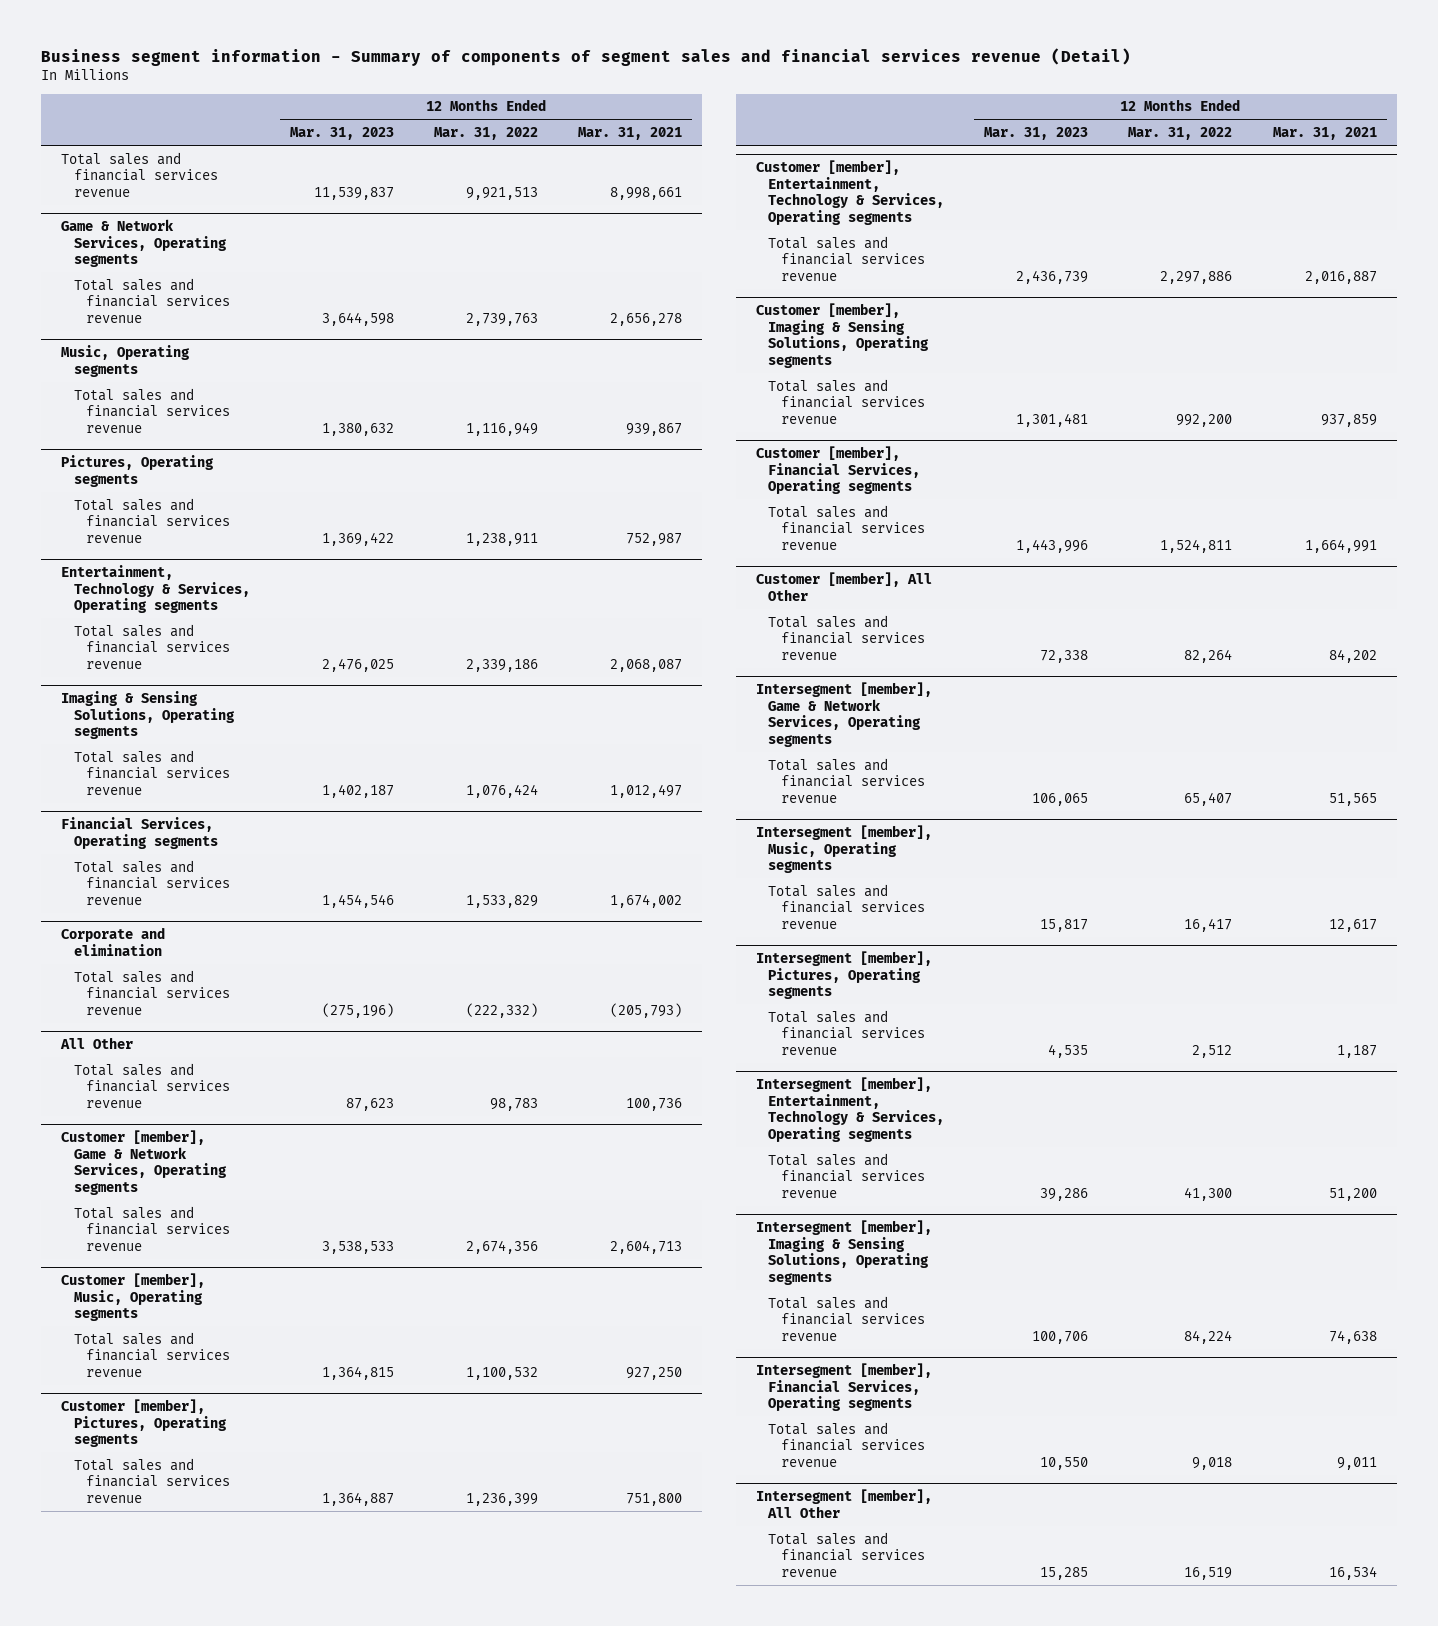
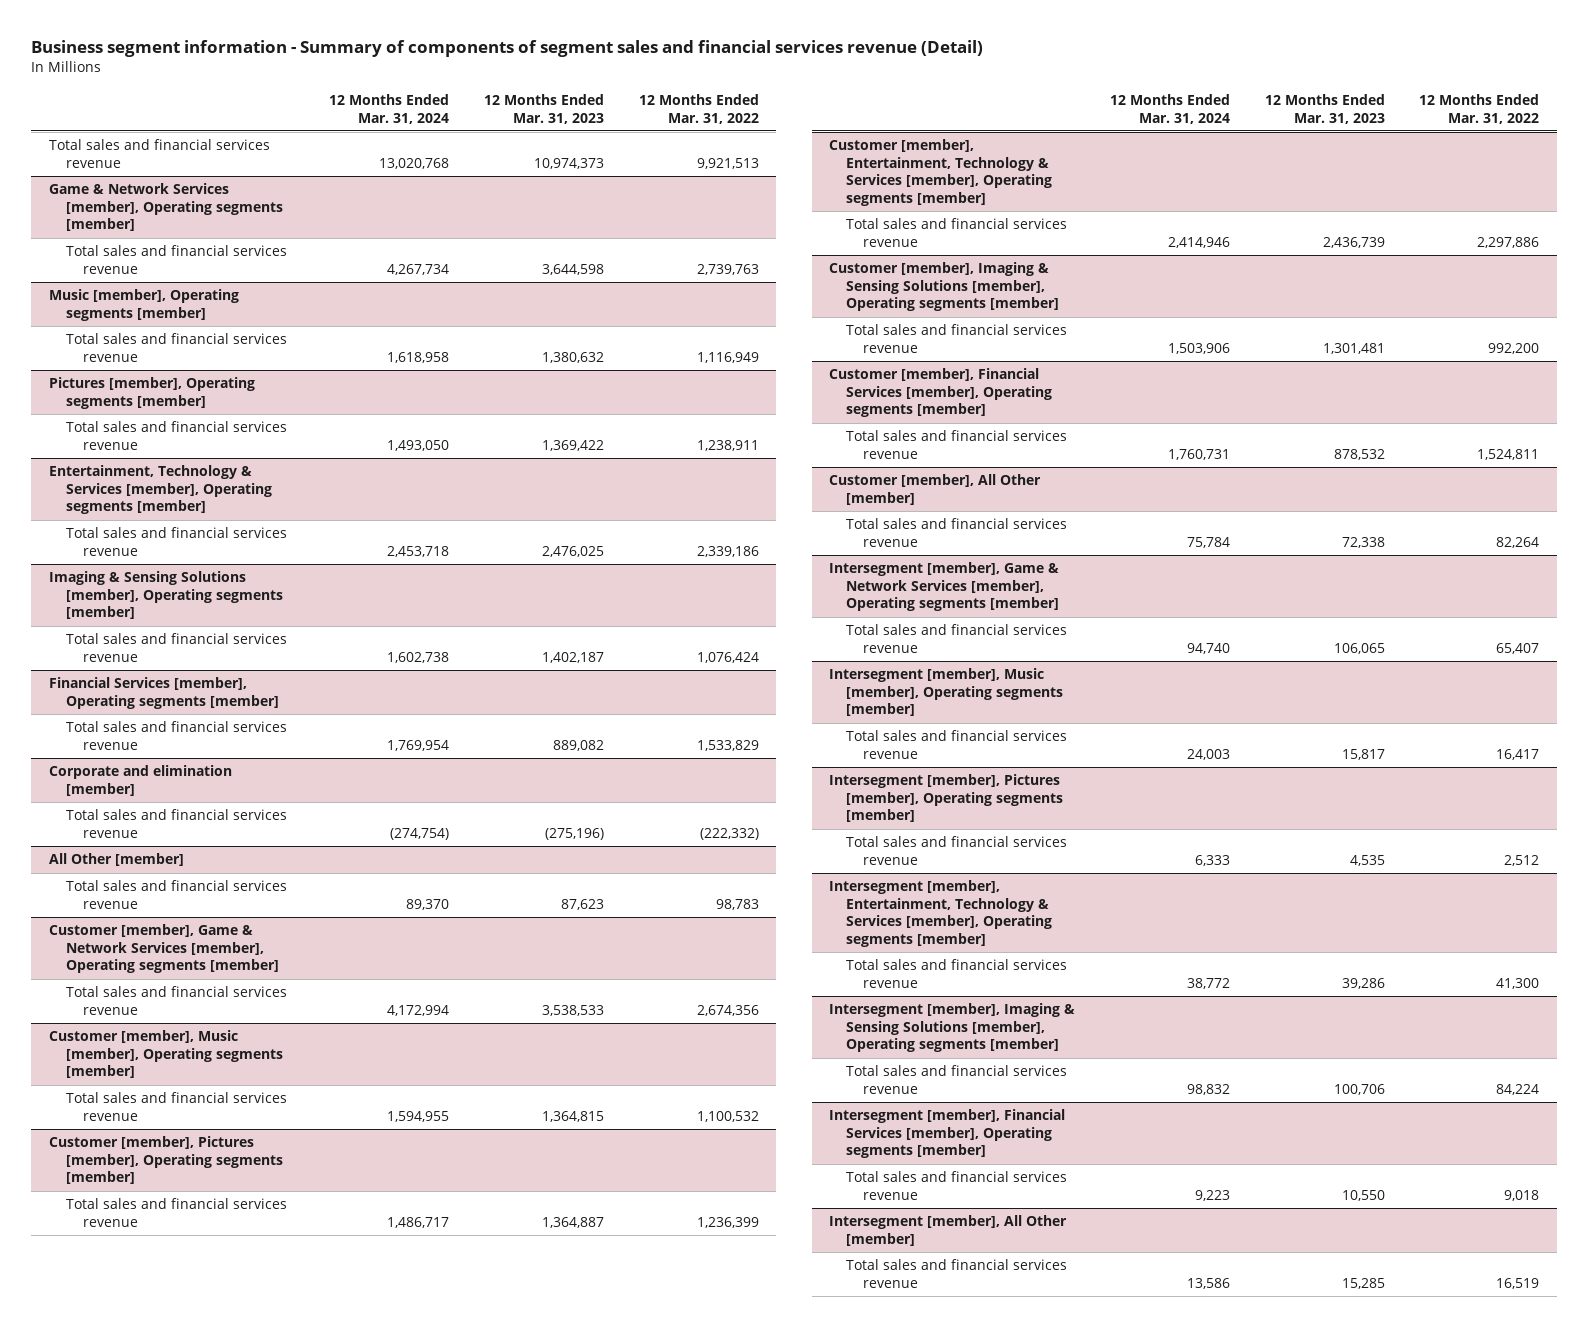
- | 12 Months Ended Mar. 31, 2023 | 12 Months Ended Mar. 31, 2022 | 12 Months Ended Mar. 31, 2021
+ | 12 Months Ended Mar. 31, 2024 | 12 Months Ended Mar. 31, 2023 | 12 Months Ended Mar. 31, 2022
- Total sales and financial services revenue | 11,539,837 | 9,921,513 | 8,998,661
- Game & Network Services, Operating segments
+ Total sales and financial services revenue | 13,020,768 | 10,974,373 | 9,921,513
+ Game & Network Services [member], Operating segments [member]
- Music, Operating segments
+ Music [member], Operating segments [member]
- Pictures, Operating segments
+ Pictures [member], Operating segments [member]
- Entertainment, Technology & Services, Operating segments
+ Entertainment, Technology & Services [member], Operating segments [member]
- Imaging & Sensing Solutions, Operating segments
+ Imaging & Sensing Solutions [member], Operating segments [member]
- Financial Services, Operating segments
- Total sales and financial services revenue | 1,454,546 | 1,533,829 | 1,674,002
- Corporate and elimination
+ Financial Services [member], Operating segments [member]
+ Total sales and financial services revenue | 1,769,954 | 889,082 | 1,533,829
+ Corporate and elimination [member]
- All Other
+ All Other [member]
- Customer [member], Game & Network Services, Operating segments
+ Customer [member], Game & Network Services [member], Operating segments [member]
- Customer [member], Music, Operating segments
+ Customer [member], Music [member], Operating segments [member]
- Customer [member], Pictures, Operating segments
+ Customer [member], Pictures [member], Operating segments [member]
- Customer [member], Entertainment, Technology & Services, Operating segments
+ Customer [member], Entertainment, Technology & Services [member], Operating segments [member]
- Customer [member], Imaging & Sensing Solutions, Operating segments
+ Customer [member], Imaging & Sensing Solutions [member], Operating segments [member]
- Customer [member], Financial Services, Operating segments
- Total sales and financial services revenue | 1,443,996 | 1,524,811 | 1,664,991
- Customer [member], All Other
+ Customer [member], Financial Services [member], Operating segments [member]
+ Total sales and financial services revenue | 1,760,731 | 878,532 | 1,524,811
+ Customer [member], All Other [member]
- Intersegment [member], Game & Network Services, Operating segments
+ Intersegment [member], Game & Network Services [member], Operating segments [member]
- Intersegment [member], Music, Operating segments
+ Intersegment [member], Music [member], Operating segments [member]
- Intersegment [member], Pictures, Operating segments
+ Intersegment [member], Pictures [member], Operating segments [member]
- Intersegment [member], Entertainment, Technology & Services, Operating segments
+ Intersegment [member], Entertainment, Technology & Services [member], Operating segments [member]
- Intersegment [member], Imaging & Sensing Solutions, Operating segments
+ Intersegment [member], Imaging & Sensing Solutions [member], Operating segments [member]
- Intersegment [member], Financial Services, Operating segments
+ Intersegment [member], Financial Services [member], Operating segments [member]
- Intersegment [member], All Other
+ Intersegment [member], All Other [member]

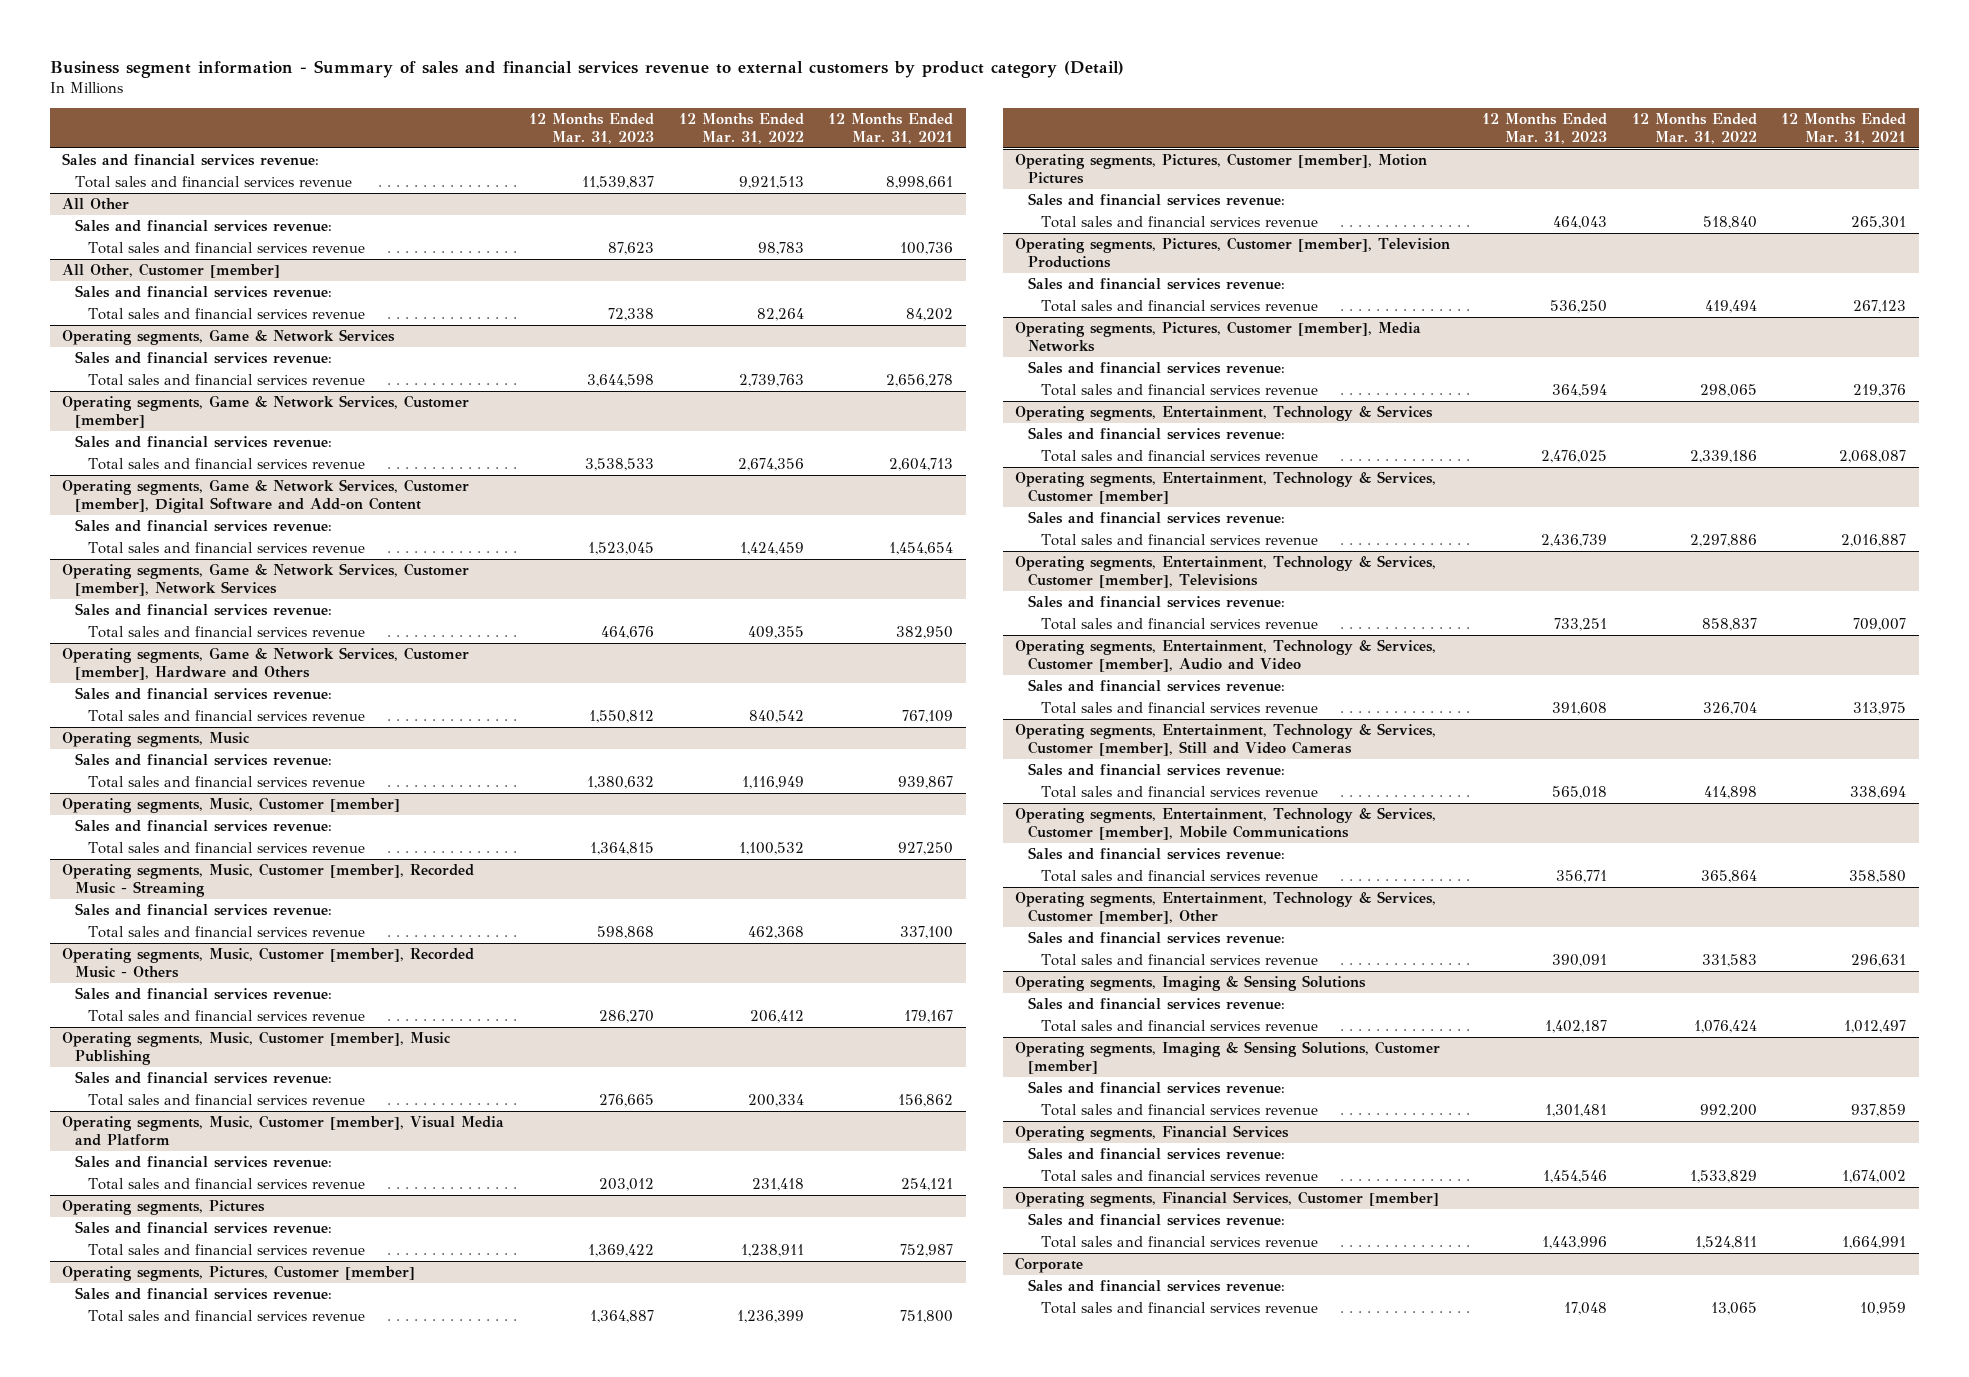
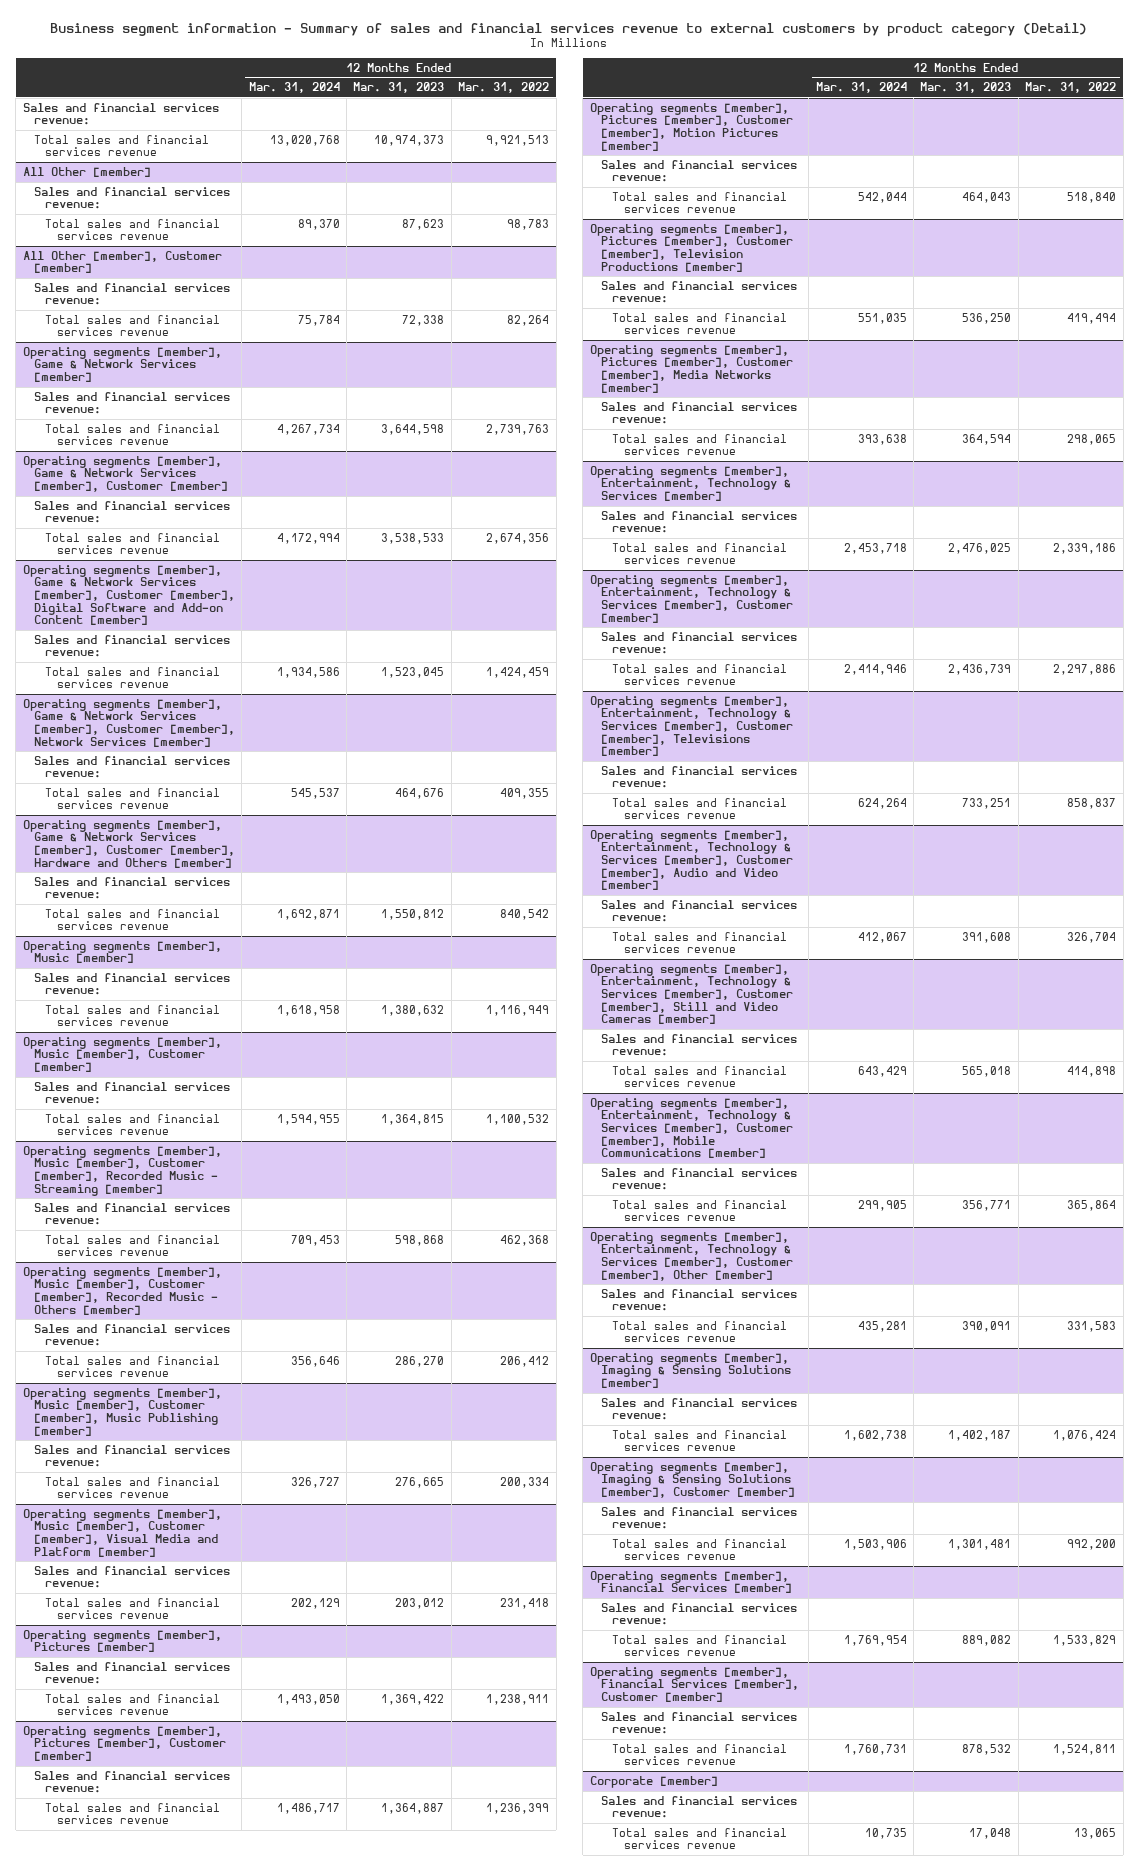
- | 12 Months Ended Mar. 31, 2023 | 12 Months Ended Mar. 31, 2022 | 12 Months Ended Mar. 31, 2021
+ | 12 Months Ended Mar. 31, 2024 | 12 Months Ended Mar. 31, 2023 | 12 Months Ended Mar. 31, 2022
- Total sales and financial services revenue | 11,539,837 | 9,921,513 | 8,998,661
- All Other
+ Total sales and financial services revenue | 13,020,768 | 10,974,373 | 9,921,513
+ All Other [member]
- All Other, Customer [member]
+ All Other [member], Customer [member]
- Operating segments, Game & Network Services
+ Operating segments [member], Game & Network Services [member]
- Operating segments, Game & Network Services, Customer [member]
+ Operating segments [member], Game & Network Services [member], Customer [member]
- Operating segments, Game & Network Services, Customer [member], Digital Software and Add-on Content
+ Operating segments [member], Game & Network Services [member], Customer [member], Digital Software and Add-on Content [member]
- Operating segments, Game & Network Services, Customer [member], Network Services
+ Operating segments [member], Game & Network Services [member], Customer [member], Network Services [member]
- Operating segments, Game & Network Services, Customer [member], Hardware and Others
+ Operating segments [member], Game & Network Services [member], Customer [member], Hardware and Others [member]
- Operating segments, Music
+ Operating segments [member], Music [member]
- Operating segments, Music, Customer [member]
+ Operating segments [member], Music [member], Customer [member]
- Operating segments, Music, Customer [member], Recorded Music - Streaming
+ Operating segments [member], Music [member], Customer [member], Recorded Music - Streaming [member]
- Operating segments, Music, Customer [member], Recorded Music - Others
+ Operating segments [member], Music [member], Customer [member], Recorded Music - Others [member]
- Operating segments, Music, Customer [member], Music Publishing
+ Operating segments [member], Music [member], Customer [member], Music Publishing [member]
- Operating segments, Music, Customer [member], Visual Media and Platform
+ Operating segments [member], Music [member], Customer [member], Visual Media and Platform [member]
- Operating segments, Pictures
+ Operating segments [member], Pictures [member]
- Operating segments, Pictures, Customer [member]
+ Operating segments [member], Pictures [member], Customer [member]
- Operating segments, Pictures, Customer [member], Motion Pictures
+ Operating segments [member], Pictures [member], Customer [member], Motion Pictures [member]
- Operating segments, Pictures, Customer [member], Television Productions
+ Operating segments [member], Pictures [member], Customer [member], Television Productions [member]
- Operating segments, Pictures, Customer [member], Media Networks
+ Operating segments [member], Pictures [member], Customer [member], Media Networks [member]
- Operating segments, Entertainment, Technology & Services
+ Operating segments [member], Entertainment, Technology & Services [member]
- Operating segments, Entertainment, Technology & Services, Customer [member]
+ Operating segments [member], Entertainment, Technology & Services [member], Customer [member]
- Operating segments, Entertainment, Technology & Services, Customer [member], Televisions
+ Operating segments [member], Entertainment, Technology & Services [member], Customer [member], Televisions [member]
- Operating segments, Entertainment, Technology & Services, Customer [member], Audio and Video
+ Operating segments [member], Entertainment, Technology & Services [member], Customer [member], Audio and Video [member]
- Operating segments, Entertainment, Technology & Services, Customer [member], Still and Video Cameras
+ Operating segments [member], Entertainment, Technology & Services [member], Customer [member], Still and Video Cameras [member]
- Operating segments, Entertainment, Technology & Services, Customer [member], Mobile Communications
+ Operating segments [member], Entertainment, Technology & Services [member], Customer [member], Mobile Communications [member]
- Operating segments, Entertainment, Technology & Services, Customer [member], Other
+ Operating segments [member], Entertainment, Technology & Services [member], Customer [member], Other [member]
- Operating segments, Imaging & Sensing Solutions
+ Operating segments [member], Imaging & Sensing Solutions [member]
- Operating segments, Imaging & Sensing Solutions, Customer [member]
+ Operating segments [member], Imaging & Sensing Solutions [member], Customer [member]
- Operating segments, Financial Services
+ Operating segments [member], Financial Services [member]
- Total sales and financial services revenue | 1,454,546 | 1,533,829 | 1,674,002
- Operating segments, Financial Services, Customer [member]
+ Total sales and financial services revenue | 1,769,954 | 889,082 | 1,533,829
+ Operating segments [member], Financial Services [member], Customer [member]
- Total sales and financial services revenue | 1,443,996 | 1,524,811 | 1,664,991
- Corporate
+ Total sales and financial services revenue | 1,760,731 | 878,532 | 1,524,811
+ Corporate [member]

